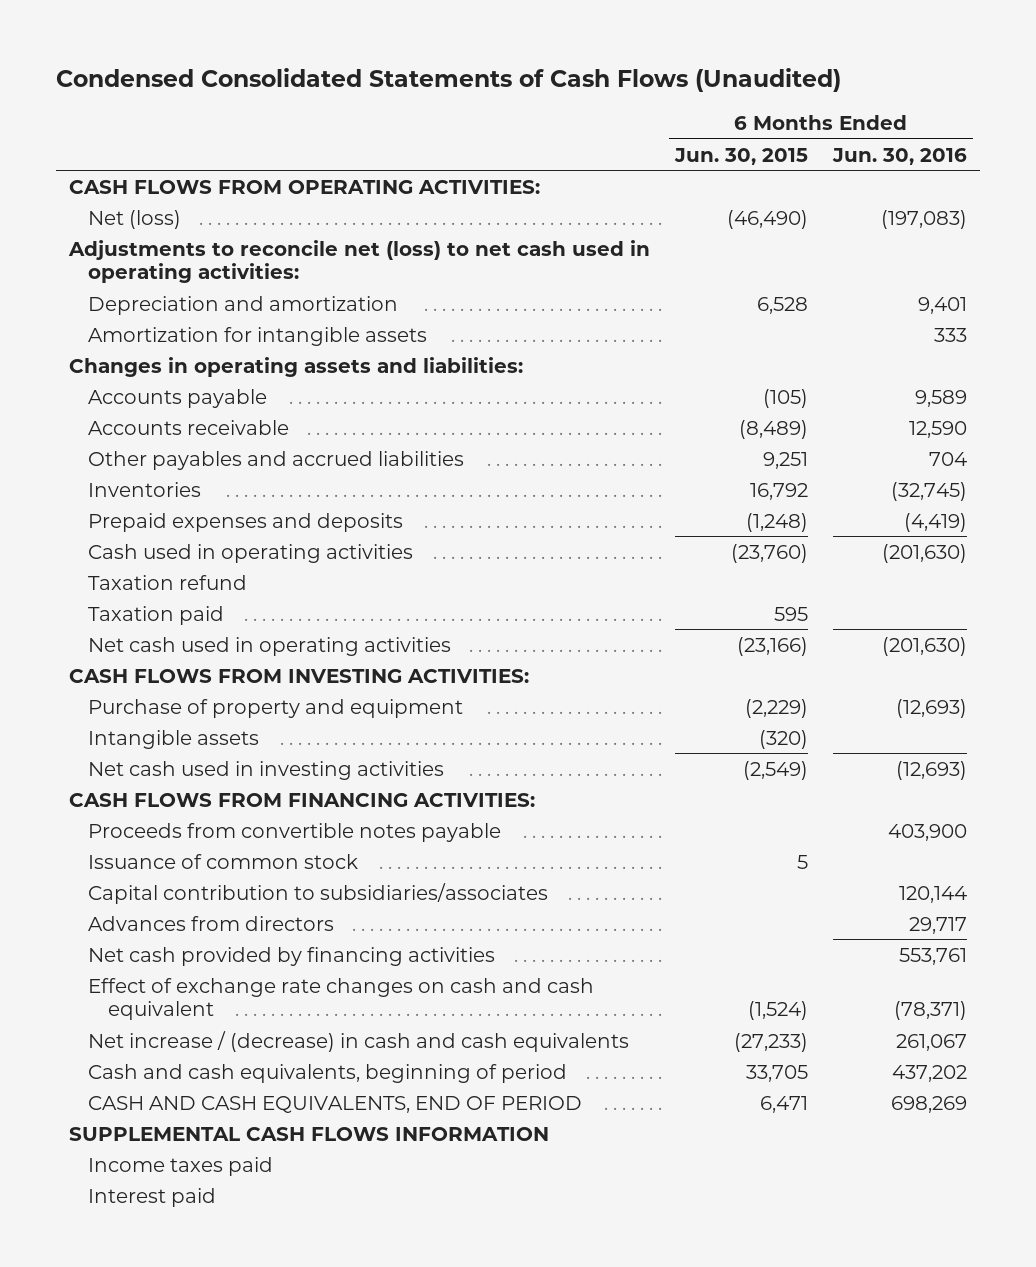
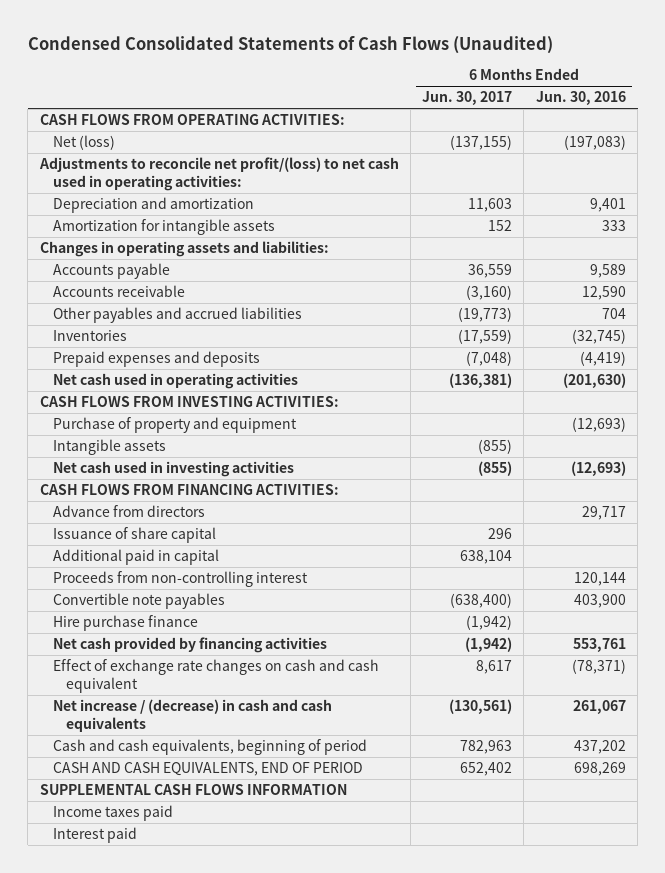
- | 6 Months Ended Jun. 30, 2015 | 6 Months Ended Jun. 30, 2016
+ | 6 Months Ended Jun. 30, 2017 | 6 Months Ended Jun. 30, 2016
- Adjustments to reconcile net (loss) to net cash used in operating activities:
+ Adjustments to reconcile net profit/(loss) to net cash used in operating activities:
- Cash used in operating activities | (23,760) | (201,630)
- Taxation refund
- Taxation paid | 595 |
- Proceeds from convertible notes payable | | 403,900
- Issuance of common stock | 5 |
- Capital contribution to subsidiaries/associates | | 120,144
- Advances from directors | | 29,717
+ Advance from directors | | 29,717
+ Issuance of share capital | 296 |
+ Additional paid in capital | 638,104 |
+ Proceeds from non-controlling interest | | 120,144
+ Convertible note payables | (638,400) | 403,900
+ Hire purchase finance | (1,942) |

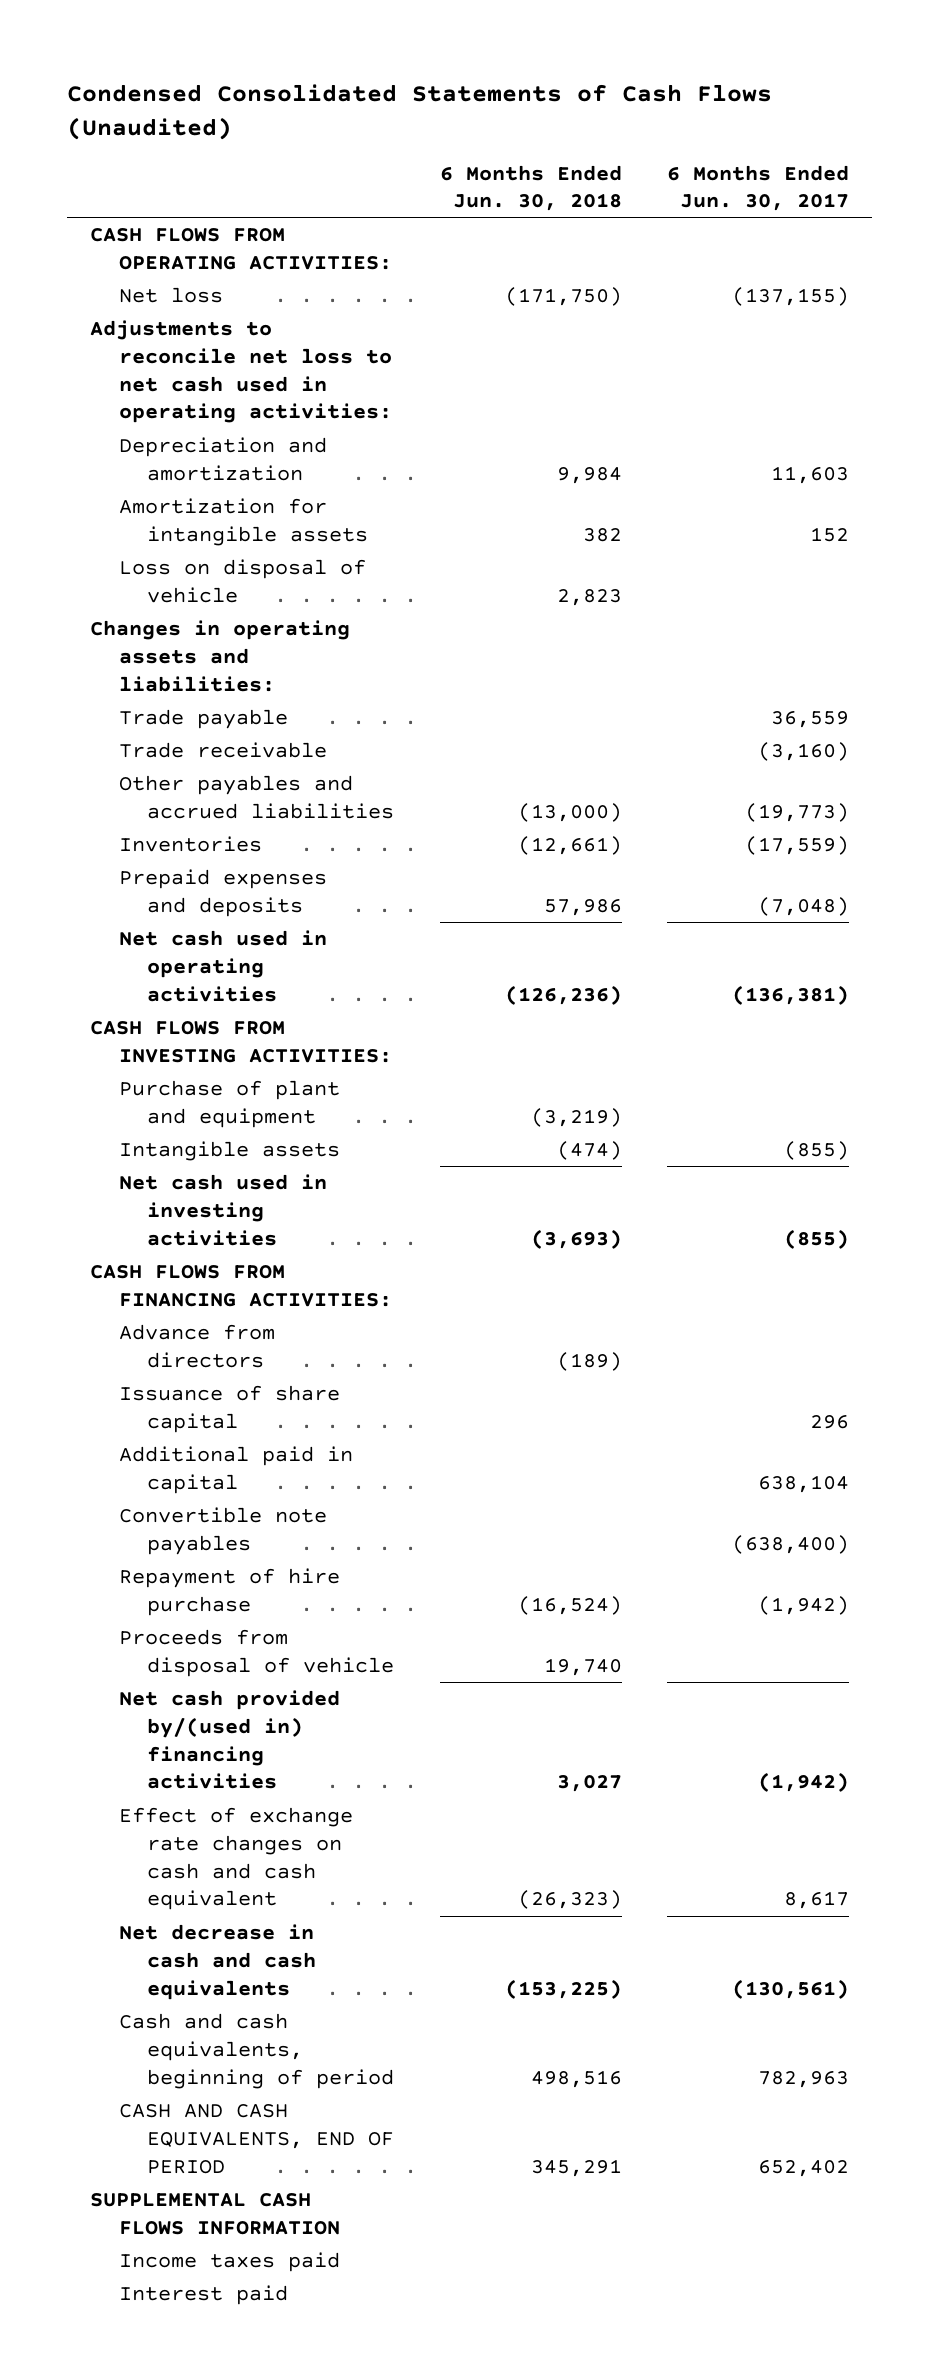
- | 6 Months Ended Jun. 30, 2017 | 6 Months Ended Jun. 30, 2016
+ | 6 Months Ended Jun. 30, 2018 | 6 Months Ended Jun. 30, 2017
- Net (loss) | (137,155) | (197,083)
- Adjustments to reconcile net profit/(loss) to net cash used in operating activities:
+ Net loss | (171,750) | (137,155)
+ Adjustments to reconcile net loss to net cash used in operating activities:
+ Loss on disposal of vehicle | 2,823 |
- Accounts payable | 36,559 | 9,589
- Accounts receivable | (3,160) | 12,590
+ Trade payable | | 36,559
+ Trade receivable | | (3,160)
- Purchase of property and equipment | | (12,693)
+ Purchase of plant and equipment | (3,219) |
- Proceeds from non-controlling interest | | 120,144
- Hire purchase finance | (1,942) |
- Net cash provided by financing activities | (1,942) | 553,761
+ Repayment of hire purchase | (16,524) | (1,942)
+ Proceeds from disposal of vehicle | 19,740 |
+ Net cash provided by/(used in) financing activities | 3,027 | (1,942)
- Net increase / (decrease) in cash and cash equivalents | (130,561) | 261,067
+ Net decrease in cash and cash equivalents | (153,225) | (130,561)

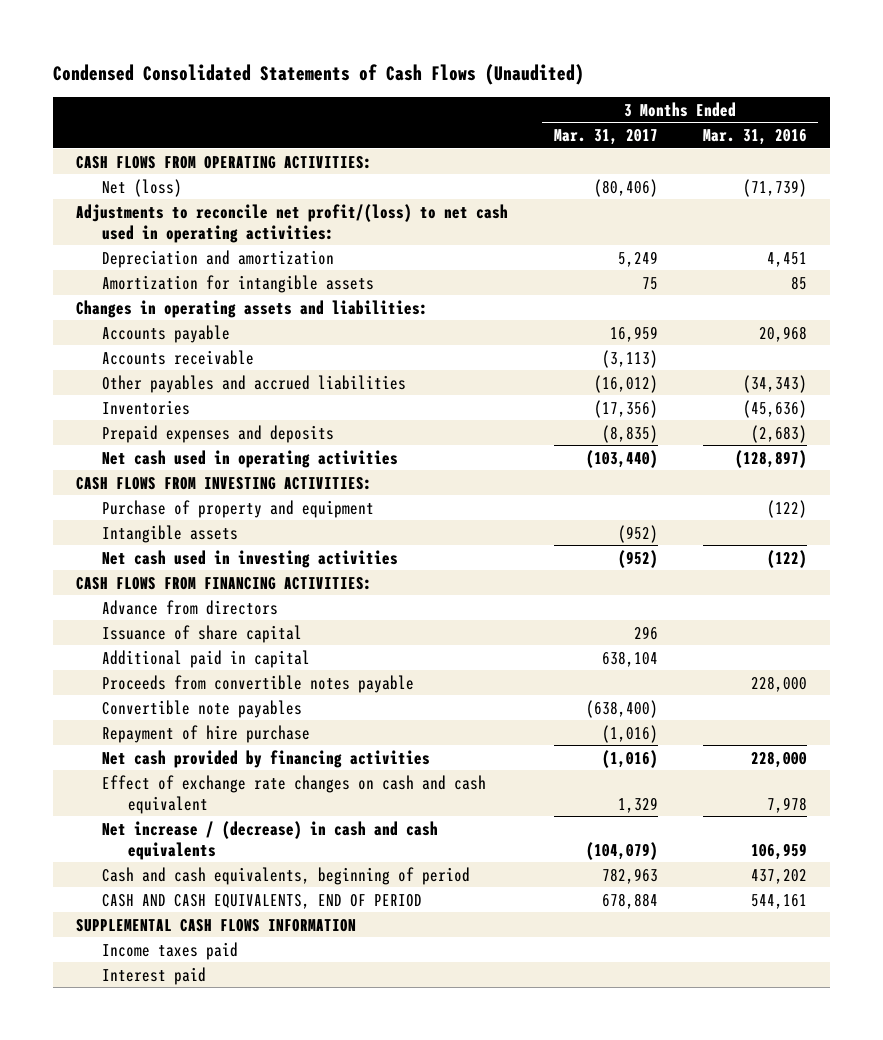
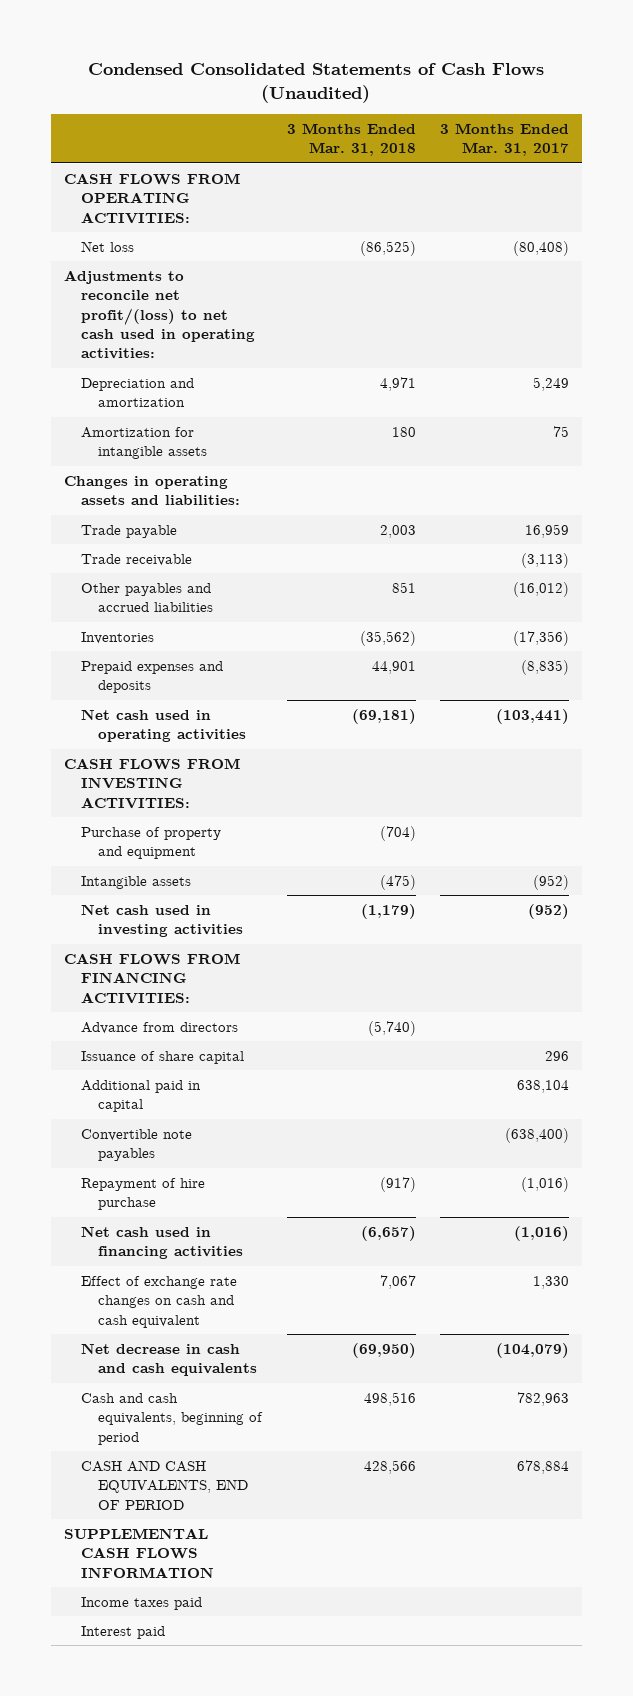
- | 3 Months Ended Mar. 31, 2017 | 3 Months Ended Mar. 31, 2016
+ | 3 Months Ended Mar. 31, 2018 | 3 Months Ended Mar. 31, 2017
- Net (loss) | (80,406) | (71,739)
+ Net loss | (86,525) | (80,408)
- Accounts payable | 16,959 | 20,968
- Accounts receivable | (3,113) |
+ Trade payable | 2,003 | 16,959
+ Trade receivable | | (3,113)
- Net cash used in operating activities | (103,440) | (128,897)
+ Net cash used in operating activities | (69,181) | (103,441)
- Proceeds from convertible notes payable | | 228,000
- Net cash provided by financing activities | (1,016) | 228,000
- Effect of exchange rate changes on cash and cash equivalent | 1,329 | 7,978
- Net increase / (decrease) in cash and cash equivalents | (104,079) | 106,959
+ Net cash used in financing activities | (6,657) | (1,016)
+ Effect of exchange rate changes on cash and cash equivalent | 7,067 | 1,330
+ Net decrease in cash and cash equivalents | (69,950) | (104,079)

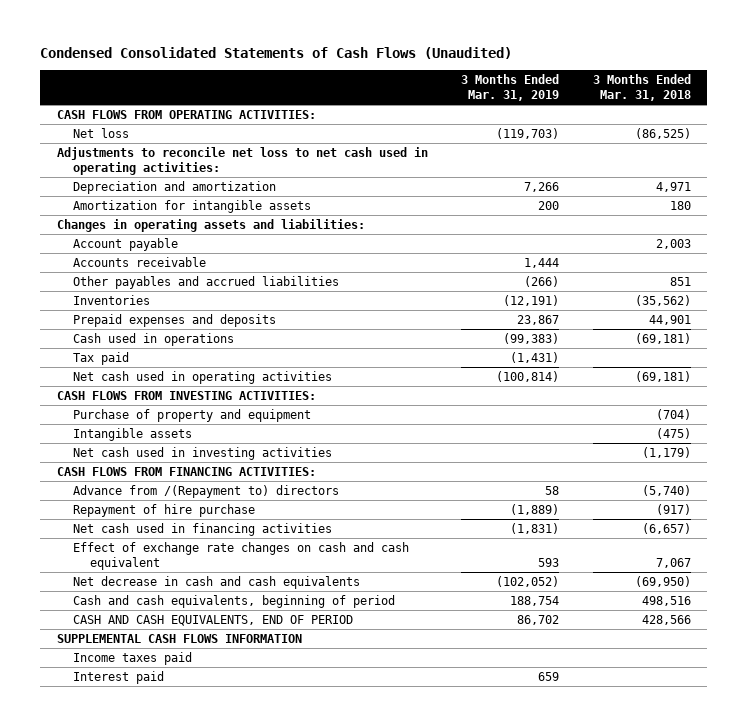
- | 3 Months Ended Mar. 31, 2018 | 3 Months Ended Mar. 31, 2017
+ | 3 Months Ended Mar. 31, 2019 | 3 Months Ended Mar. 31, 2018
- Adjustments to reconcile net profit/(loss) to net cash used in operating activities:
+ Adjustments to reconcile net loss to net cash used in operating activities:
- Trade payable | 2,003 | 16,959
- Trade receivable | | (3,113)
+ Account payable | | 2,003
+ Accounts receivable | 1,444 |
+ Cash used in operations | (99,383) | (69,181)
+ Tax paid | (1,431) |
- Advance from directors | (5,740) |
- Issuance of share capital | | 296
- Additional paid in capital | | 638,104
- Convertible note payables | | (638,400)
+ Advance from /(Repayment to) directors | 58 | (5,740)

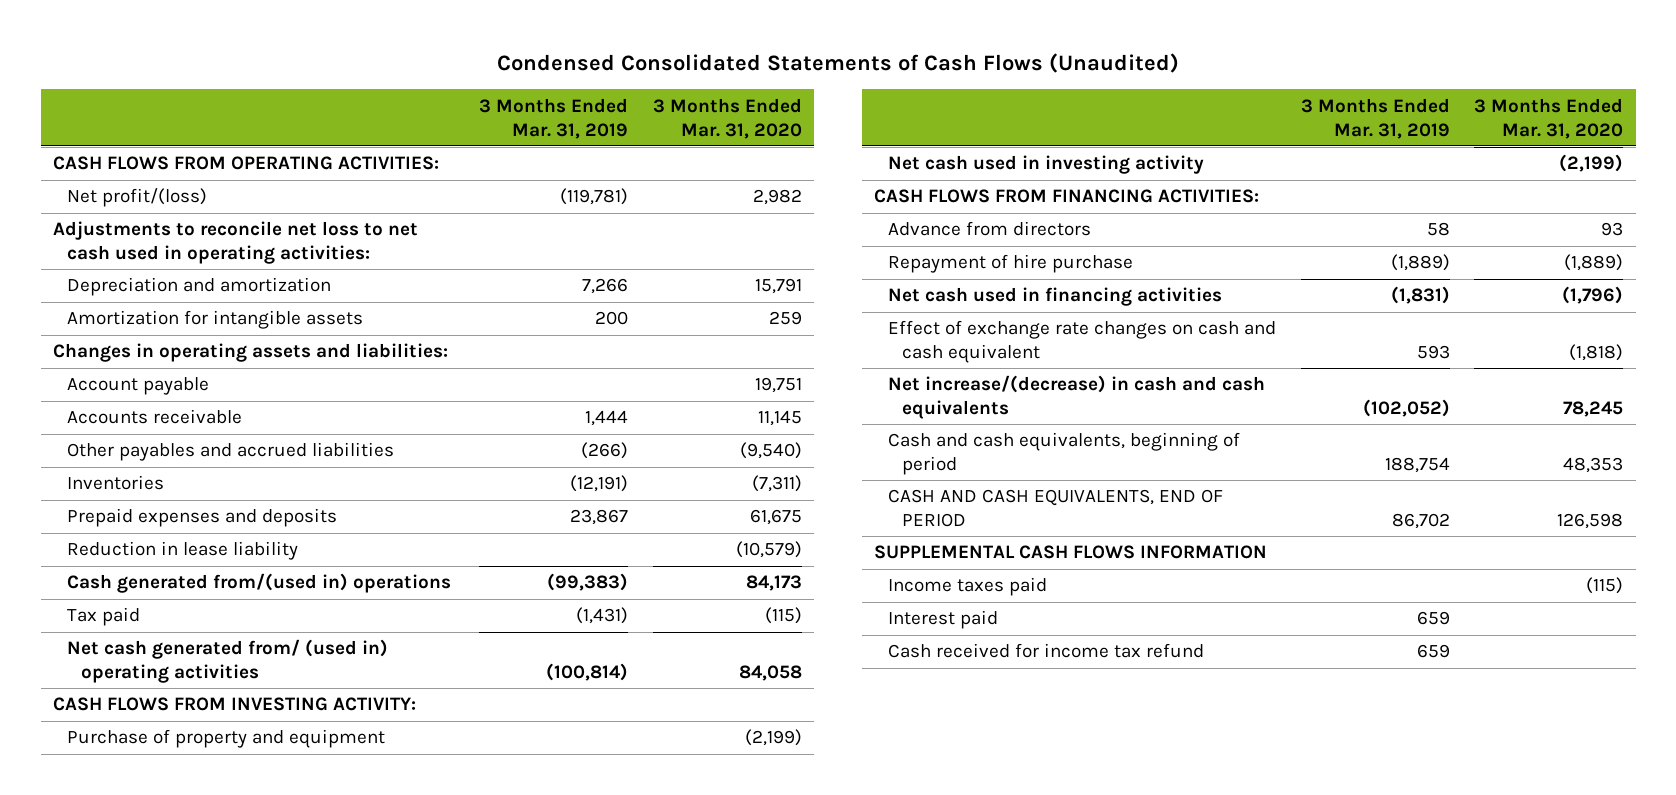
- | 3 Months Ended Mar. 31, 2019 | 3 Months Ended Mar. 31, 2018
+ | 3 Months Ended Mar. 31, 2019 | 3 Months Ended Mar. 31, 2020
- Net loss | (119,703) | (86,525)
+ Net profit/(loss) | (119,781) | 2,982
- Cash used in operations | (99,383) | (69,181)
+ Reduction in lease liability | | (10,579)
+ Cash generated from/(used in) operations | (99,383) | 84,173
- Net cash used in operating activities | (100,814) | (69,181)
- CASH FLOWS FROM INVESTING ACTIVITIES:
+ Net cash generated from/ (used in) operating activities | (100,814) | 84,058
+ CASH FLOWS FROM INVESTING ACTIVITY:
- Intangible assets | | (475)
- Net cash used in investing activities | | (1,179)
+ Net cash used in investing activity | | (2,199)
- Advance from /(Repayment to) directors | 58 | (5,740)
+ Advance from directors | 58 | 93
- Net decrease in cash and cash equivalents | (102,052) | (69,950)
+ Net increase/(decrease) in cash and cash equivalents | (102,052) | 78,245
+ Cash received for income tax refund | 659 |

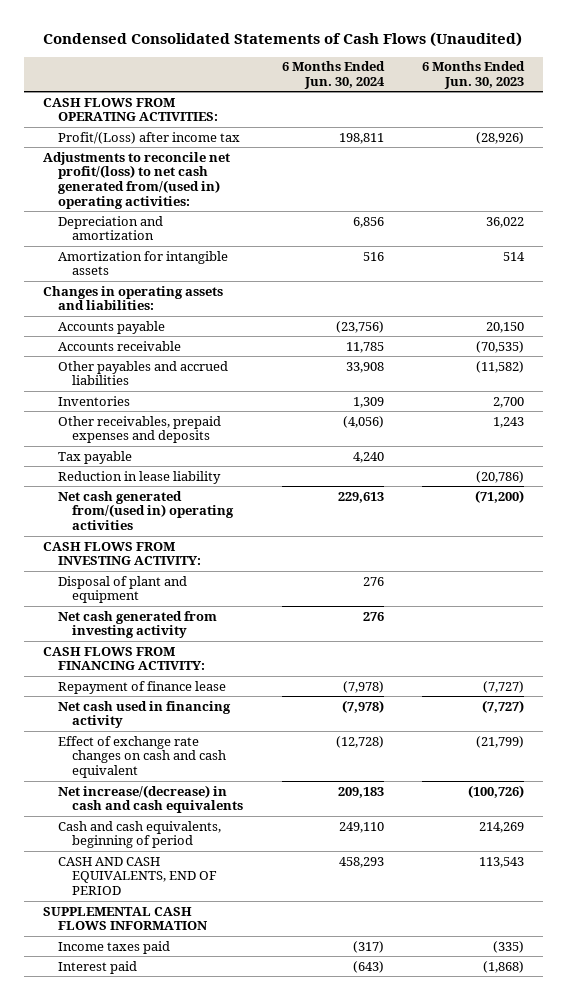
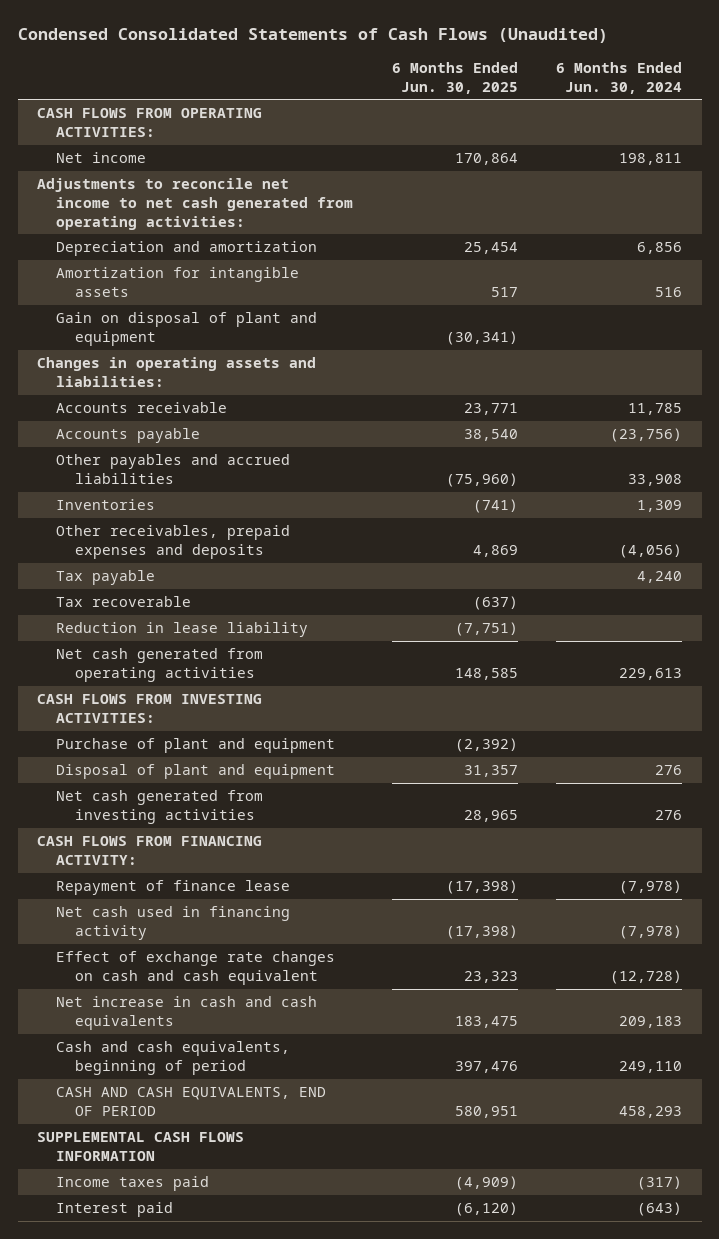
- | 6 Months Ended Jun. 30, 2024 | 6 Months Ended Jun. 30, 2023
+ | 6 Months Ended Jun. 30, 2025 | 6 Months Ended Jun. 30, 2024
- Profit/(Loss) after income tax | 198,811 | (28,926)
- Adjustments to reconcile net profit/(loss) to net cash generated from/(used in) operating activities:
+ Net income | 170,864 | 198,811
+ Adjustments to reconcile net income to net cash generated from operating activities:
+ Gain on disposal of plant and equipment | (30,341) |
moved down: Accounts payable | 38,540 | (23,756)
+ Tax recoverable | (637) |
- Net cash generated from/(used in) operating activities | 229,613 | (71,200)
- CASH FLOWS FROM INVESTING ACTIVITY:
+ Net cash generated from operating activities | 148,585 | 229,613
+ CASH FLOWS FROM INVESTING ACTIVITIES:
+ Purchase of plant and equipment | (2,392) |
- Net cash generated from investing activity | 276 |
+ Net cash generated from investing activities | 28,965 | 276
- Net increase/(decrease) in cash and cash equivalents | 209,183 | (100,726)
+ Net increase in cash and cash equivalents | 183,475 | 209,183

